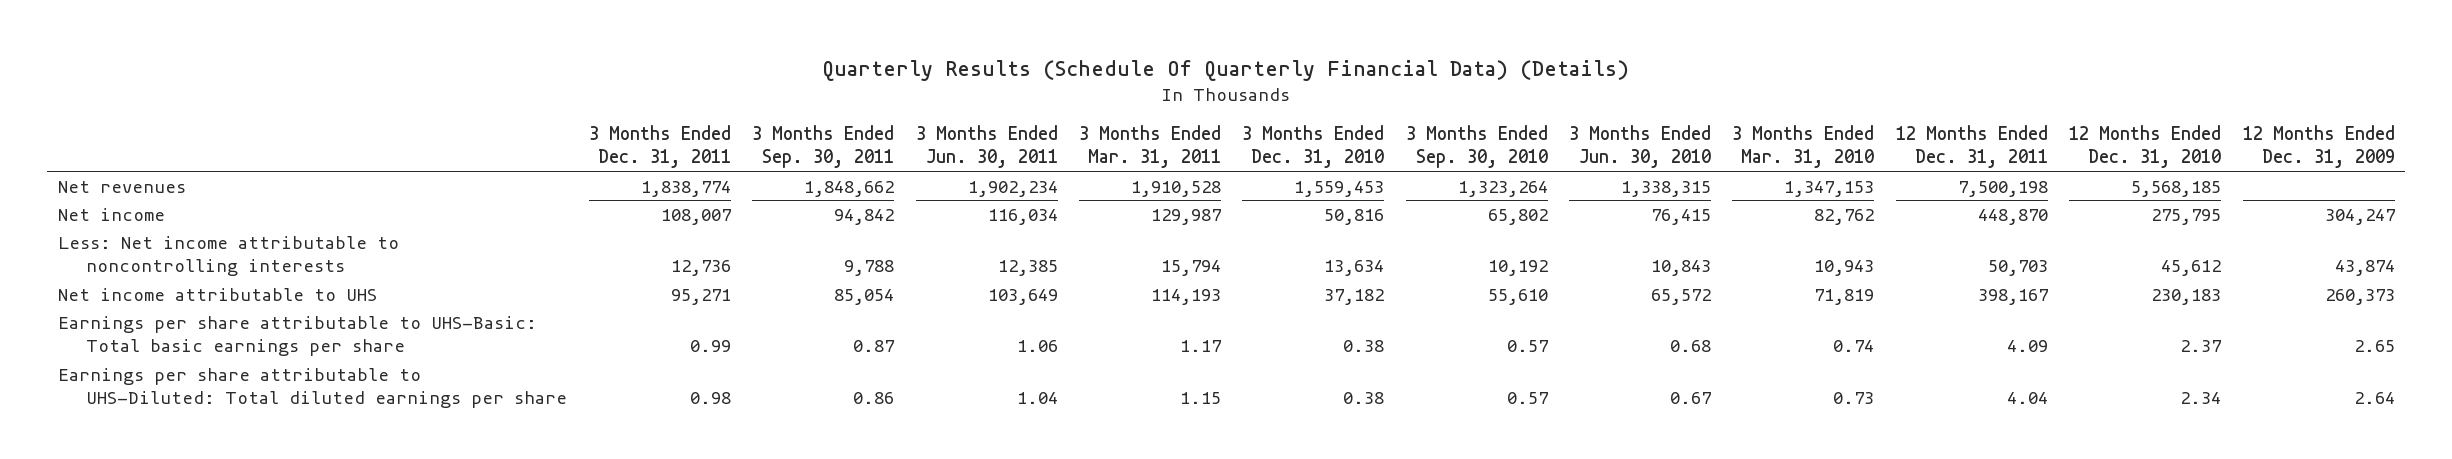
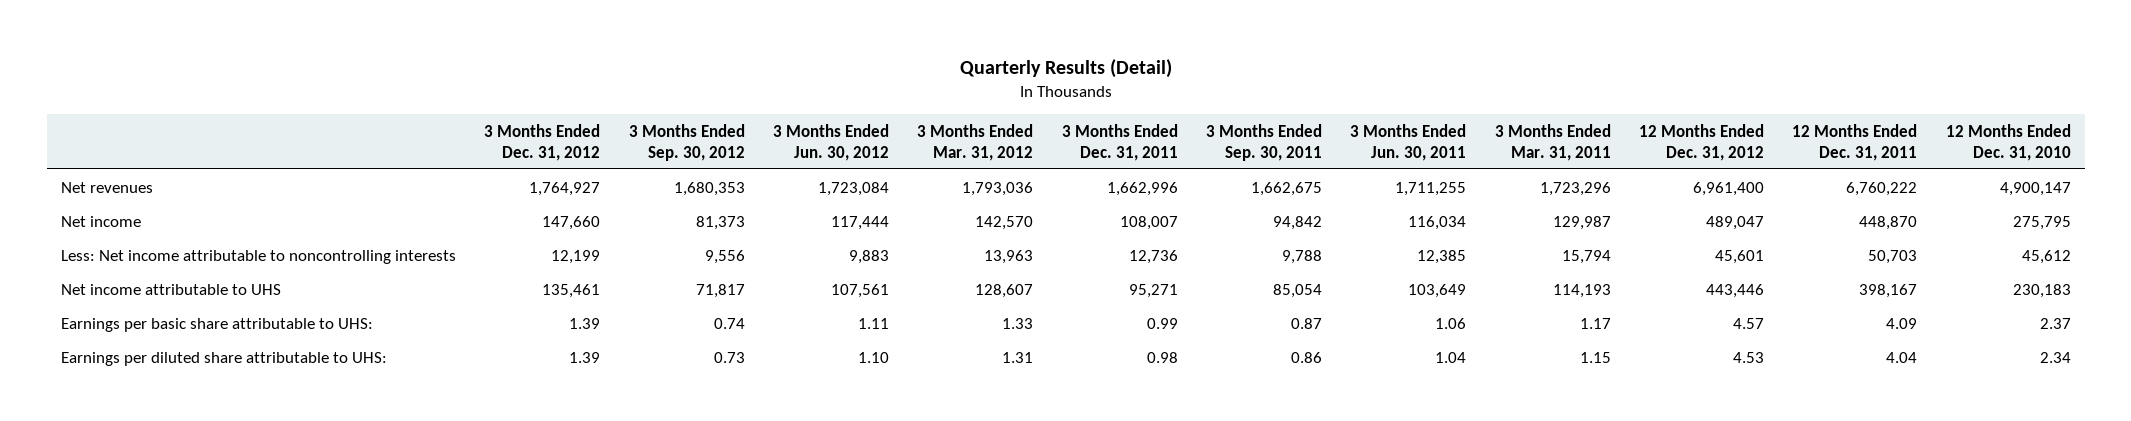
- Quarterly Results (Schedule Of Quarterly Financial Data) (Details)
+ Quarterly Results (Detail)
- | 3 Months Ended Dec. 31, 2011 | 3 Months Ended Sep. 30, 2011 | 3 Months Ended Jun. 30, 2011 | 3 Months Ended Mar. 31, 2011 | 3 Months Ended Dec. 31, 2010 | 3 Months Ended Sep. 30, 2010 | 3 Months Ended Jun. 30, 2010 | 3 Months Ended Mar. 31, 2010 | 12 Months Ended Dec. 31, 2011 | 12 Months Ended Dec. 31, 2010 | 12 Months Ended Dec. 31, 2009
+ | 3 Months Ended Dec. 31, 2012 | 3 Months Ended Sep. 30, 2012 | 3 Months Ended Jun. 30, 2012 | 3 Months Ended Mar. 31, 2012 | 3 Months Ended Dec. 31, 2011 | 3 Months Ended Sep. 30, 2011 | 3 Months Ended Jun. 30, 2011 | 3 Months Ended Mar. 31, 2011 | 12 Months Ended Dec. 31, 2012 | 12 Months Ended Dec. 31, 2011 | 12 Months Ended Dec. 31, 2010
- Net revenues | 1,838,774 | 1,848,662 | 1,902,234 | 1,910,528 | 1,559,453 | 1,323,264 | 1,338,315 | 1,347,153 | 7,500,198 | 5,568,185 |
+ Net revenues | 1,764,927 | 1,680,353 | 1,723,084 | 1,793,036 | 1,662,996 | 1,662,675 | 1,711,255 | 1,723,296 | 6,961,400 | 6,760,222 | 4,900,147
- Earnings per share attributable to UHS-Basic: Total basic earnings per share | 0.99 | 0.87 | 1.06 | 1.17 | 0.38 | 0.57 | 0.68 | 0.74 | 4.09 | 2.37 | 2.65
- Earnings per share attributable to UHS-Diluted: Total diluted earnings per share | 0.98 | 0.86 | 1.04 | 1.15 | 0.38 | 0.57 | 0.67 | 0.73 | 4.04 | 2.34 | 2.64
+ Earnings per basic share attributable to UHS: | 1.39 | 0.74 | 1.11 | 1.33 | 0.99 | 0.87 | 1.06 | 1.17 | 4.57 | 4.09 | 2.37
+ Earnings per diluted share attributable to UHS: | 1.39 | 0.73 | 1.10 | 1.31 | 0.98 | 0.86 | 1.04 | 1.15 | 4.53 | 4.04 | 2.34

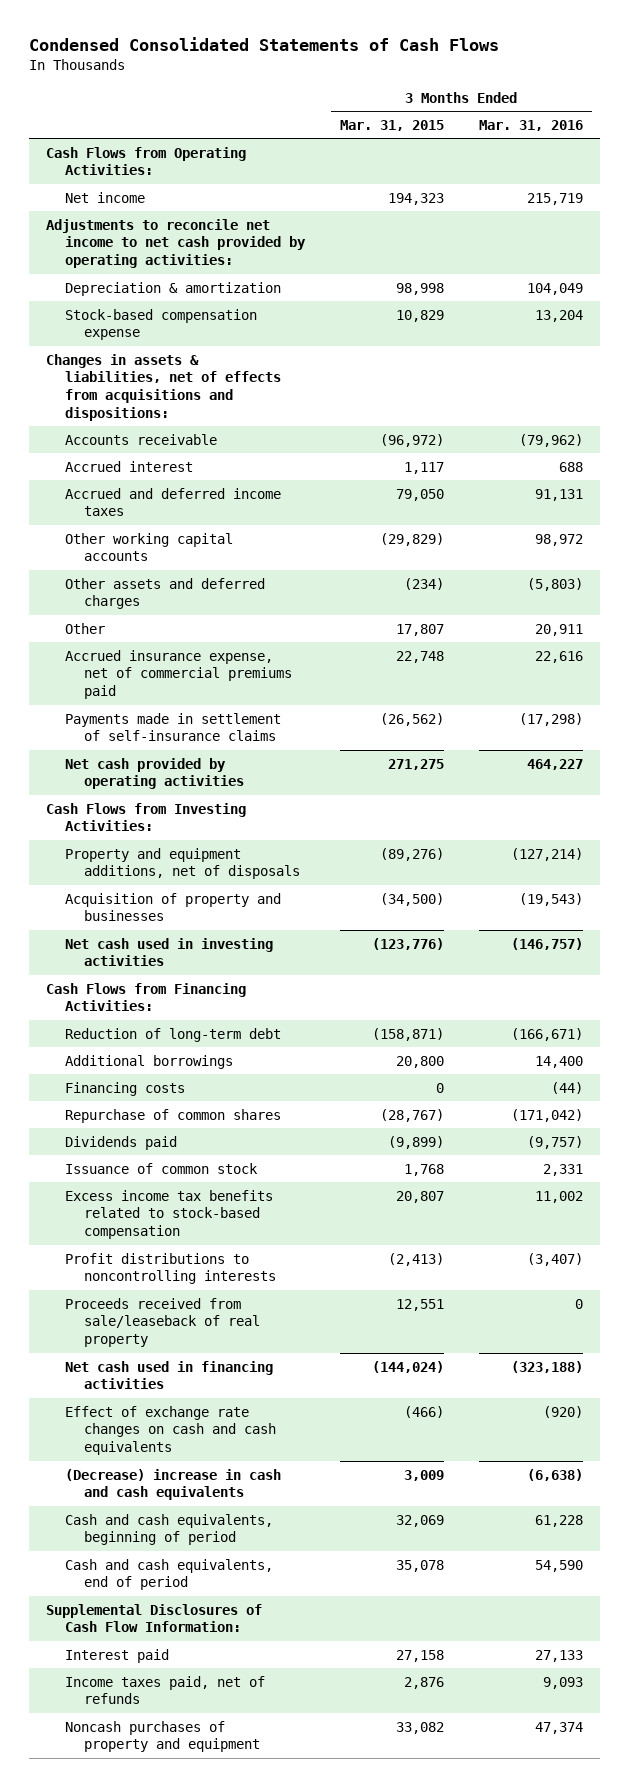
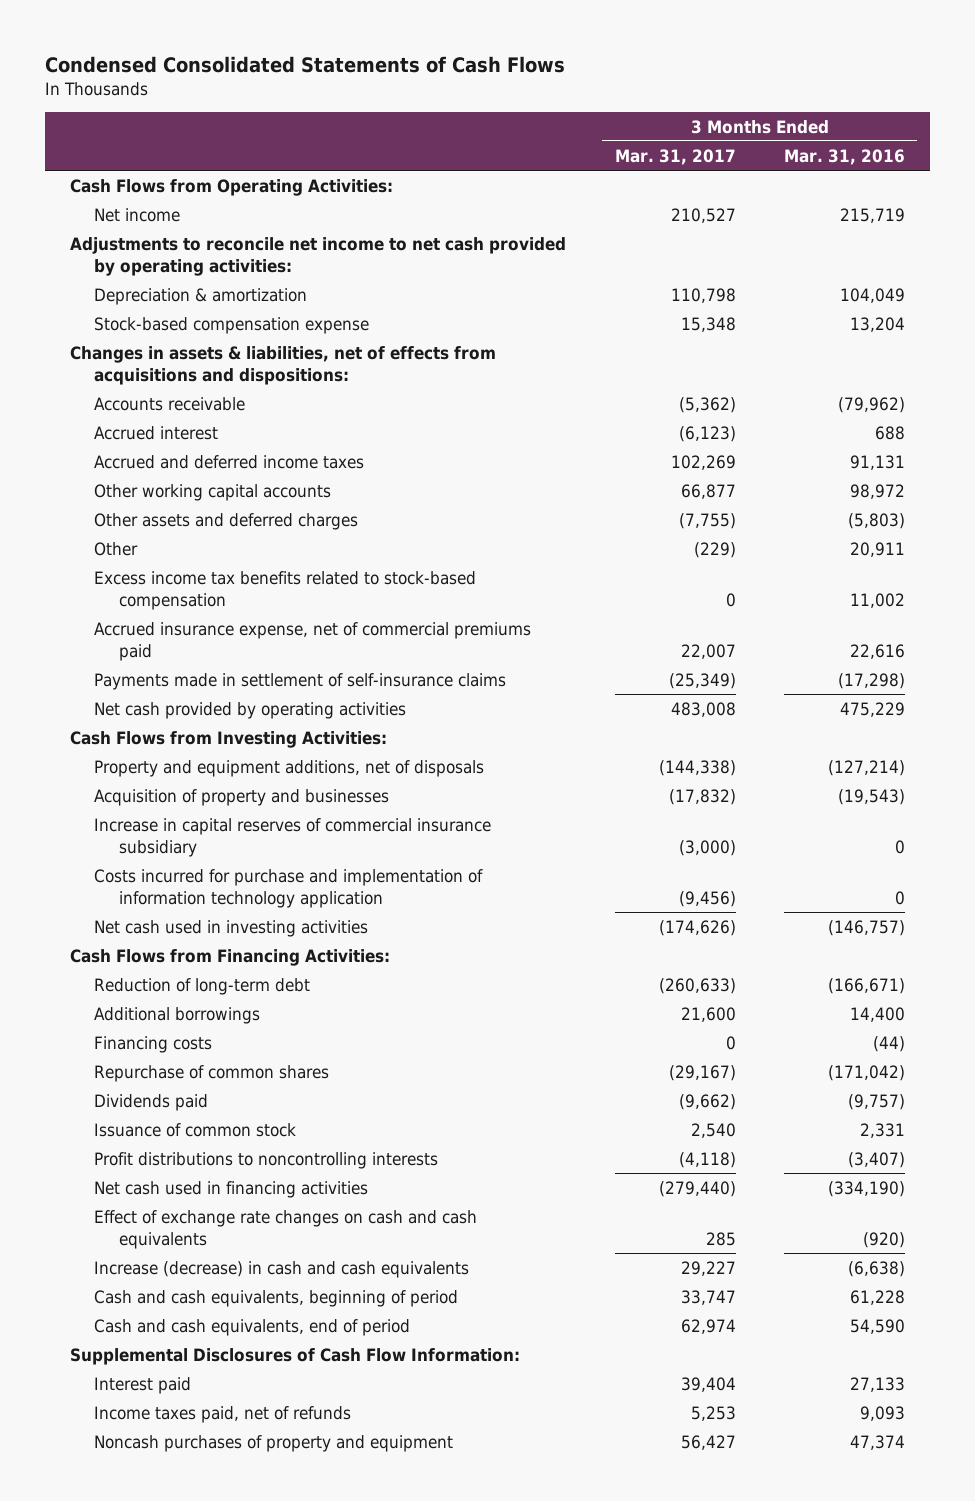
- | 3 Months Ended Mar. 31, 2015 | 3 Months Ended Mar. 31, 2016
+ | 3 Months Ended Mar. 31, 2017 | 3 Months Ended Mar. 31, 2016
moved up: Excess income tax benefits related to stock-based compensation | 0 | 11,002
- Net cash provided by operating activities | 271,275 | 464,227
+ Net cash provided by operating activities | 483,008 | 475,229
+ Increase in capital reserves of commercial insurance subsidiary | (3,000) | 0
+ Costs incurred for purchase and implementation of information technology application | (9,456) | 0
- Proceeds received from sale/leaseback of real property | 12,551 | 0
- Net cash used in financing activities | (144,024) | (323,188)
+ Net cash used in financing activities | (279,440) | (334,190)
- (Decrease) increase in cash and cash equivalents | 3,009 | (6,638)
+ Increase (decrease) in cash and cash equivalents | 29,227 | (6,638)

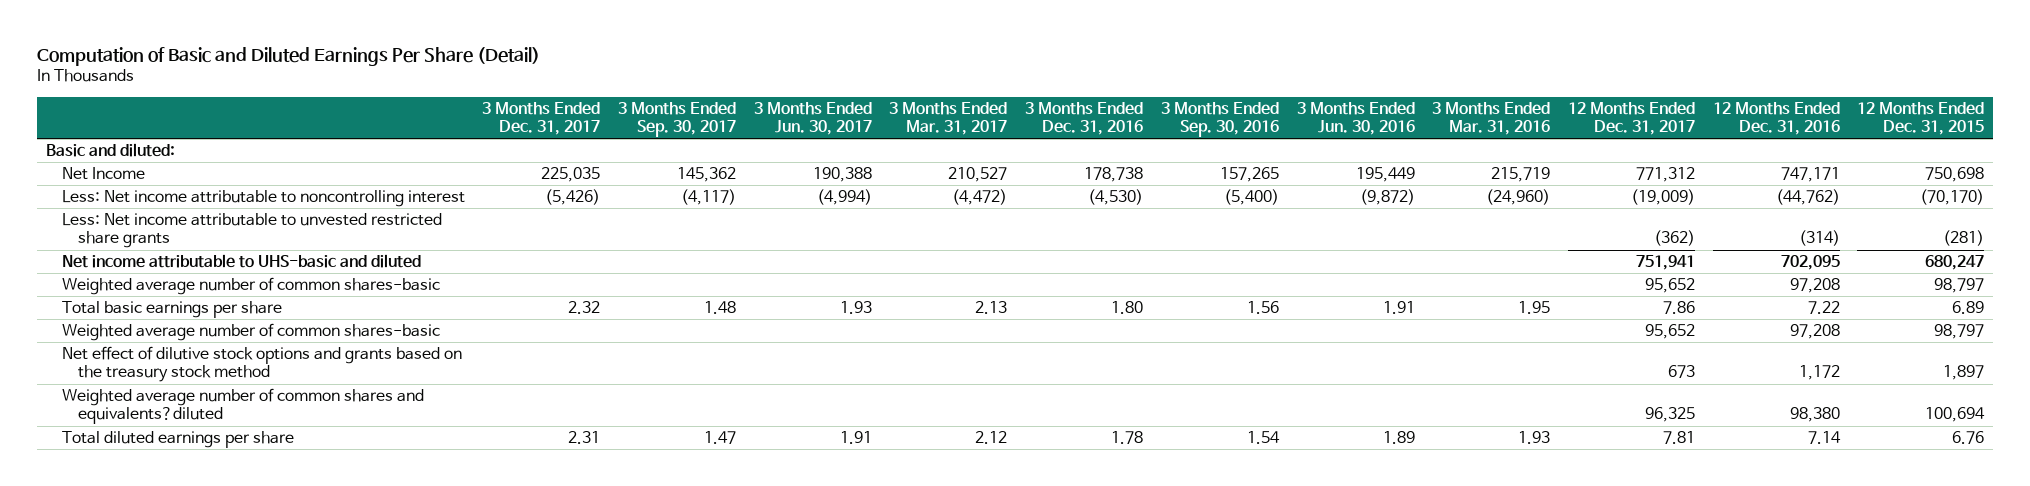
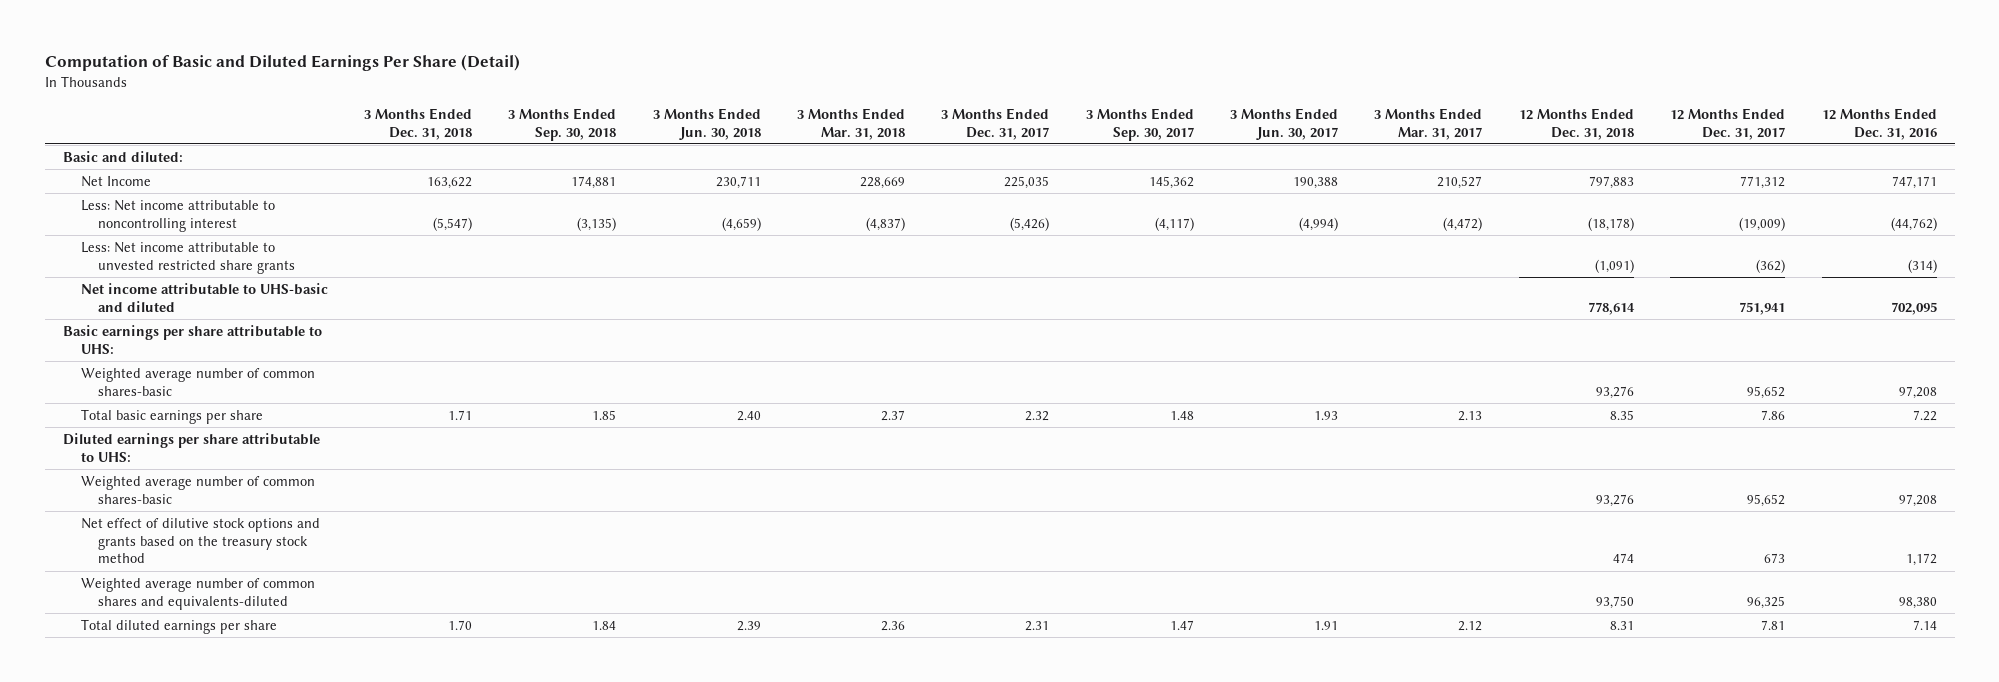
- | 3 Months Ended Dec. 31, 2017 | 3 Months Ended Sep. 30, 2017 | 3 Months Ended Jun. 30, 2017 | 3 Months Ended Mar. 31, 2017 | 3 Months Ended Dec. 31, 2016 | 3 Months Ended Sep. 30, 2016 | 3 Months Ended Jun. 30, 2016 | 3 Months Ended Mar. 31, 2016 | 12 Months Ended Dec. 31, 2017 | 12 Months Ended Dec. 31, 2016 | 12 Months Ended Dec. 31, 2015
+ | 3 Months Ended Dec. 31, 2018 | 3 Months Ended Sep. 30, 2018 | 3 Months Ended Jun. 30, 2018 | 3 Months Ended Mar. 31, 2018 | 3 Months Ended Dec. 31, 2017 | 3 Months Ended Sep. 30, 2017 | 3 Months Ended Jun. 30, 2017 | 3 Months Ended Mar. 31, 2017 | 12 Months Ended Dec. 31, 2018 | 12 Months Ended Dec. 31, 2017 | 12 Months Ended Dec. 31, 2016
+ Basic earnings per share attributable to UHS:
+ Diluted earnings per share attributable to UHS:
- Weighted average number of common shares and equivalents?diluted | | | | | | | | | 96,325 | 98,380 | 100,694
+ Weighted average number of common shares and equivalents-diluted | | | | | | | | | 93,750 | 96,325 | 98,380

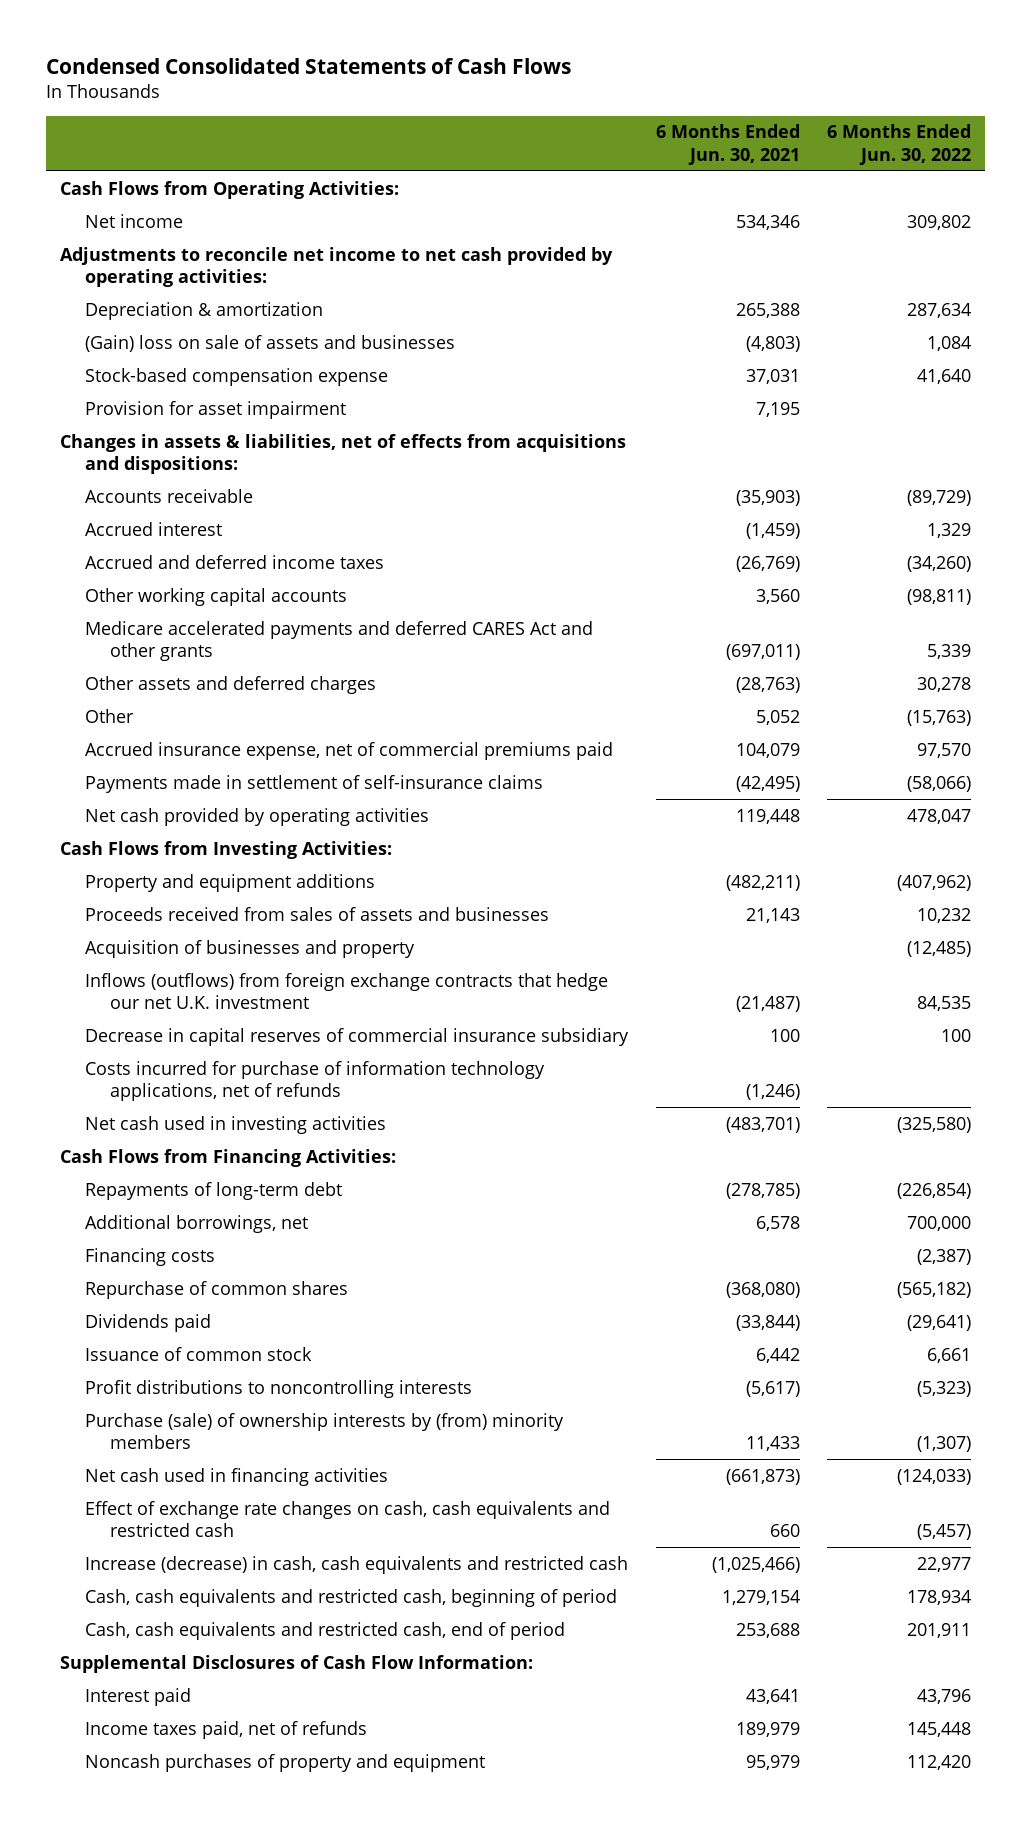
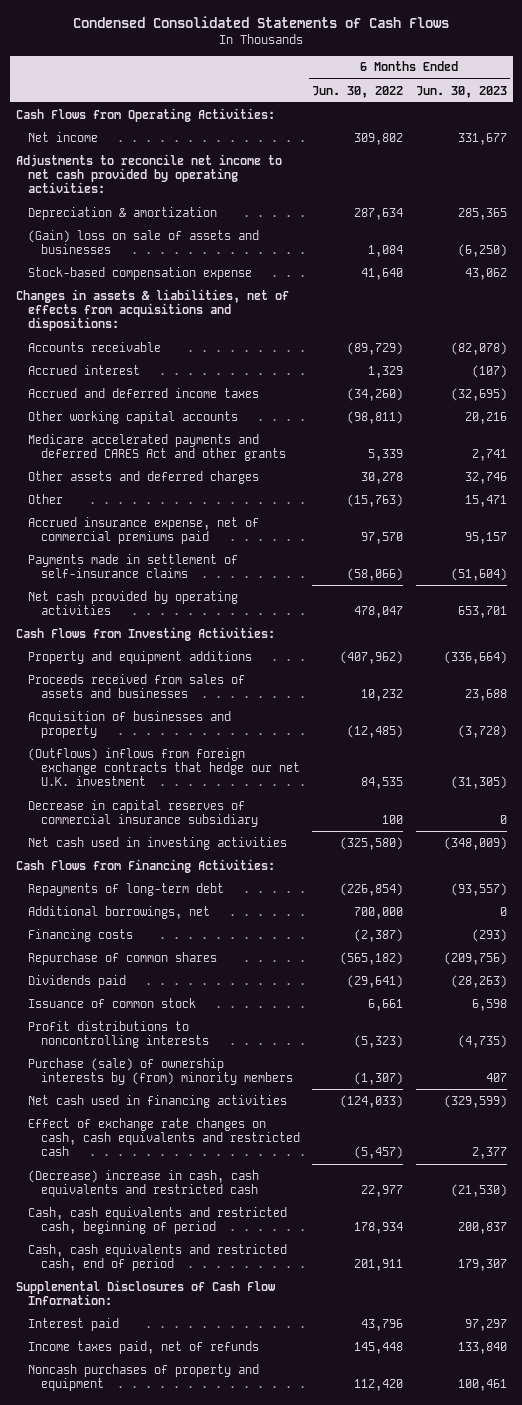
- | 6 Months Ended Jun. 30, 2021 | 6 Months Ended Jun. 30, 2022
+ | 6 Months Ended Jun. 30, 2022 | 6 Months Ended Jun. 30, 2023
- Provision for asset impairment | 7,195 |
- Inflows (outflows) from foreign exchange contracts that hedge our net U.K. investment | (21,487) | 84,535
+ (Outflows) inflows from foreign exchange contracts that hedge our net U.K. investment | 84,535 | (31,305)
- Costs incurred for purchase of information technology applications, net of refunds | (1,246) |
- Increase (decrease) in cash, cash equivalents and restricted cash | (1,025,466) | 22,977
+ (Decrease) increase in cash, cash equivalents and restricted cash | 22,977 | (21,530)

